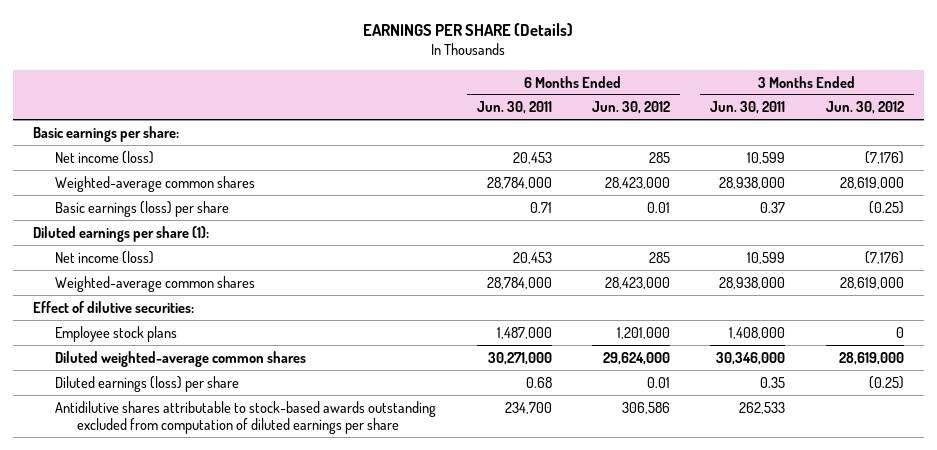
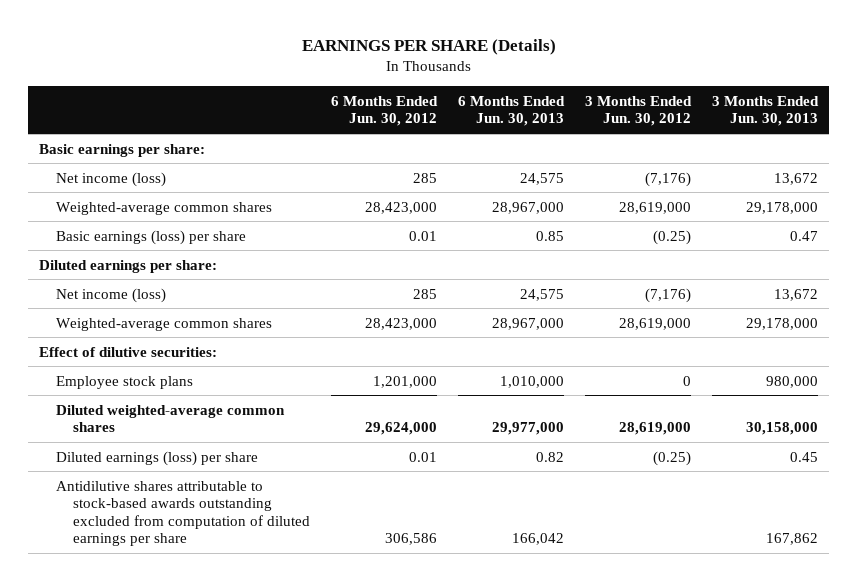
- | 6 Months Ended Jun. 30, 2011 | 6 Months Ended Jun. 30, 2012 | 3 Months Ended Jun. 30, 2011 | 3 Months Ended Jun. 30, 2012
+ | 6 Months Ended Jun. 30, 2012 | 6 Months Ended Jun. 30, 2013 | 3 Months Ended Jun. 30, 2012 | 3 Months Ended Jun. 30, 2013
- Diluted earnings per share (1):
+ Diluted earnings per share:

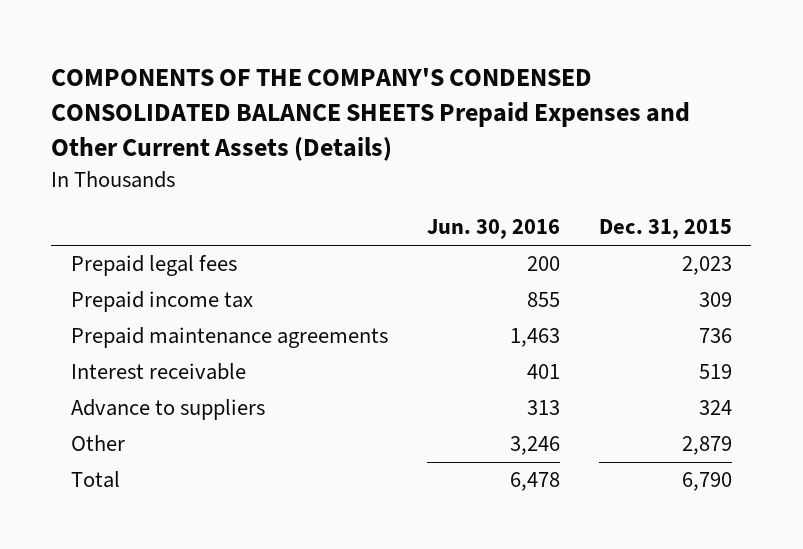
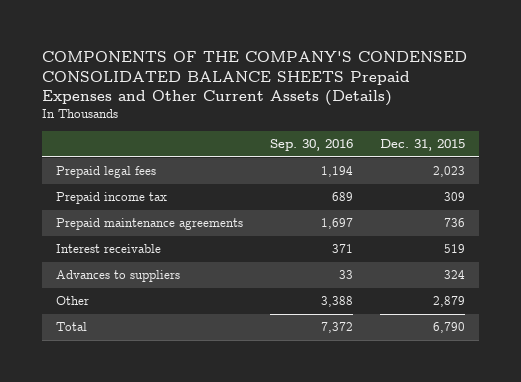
- | Jun. 30, 2016 | Dec. 31, 2015
+ | Sep. 30, 2016 | Dec. 31, 2015
- Advance to suppliers | 313 | 324
+ Advances to suppliers | 33 | 324

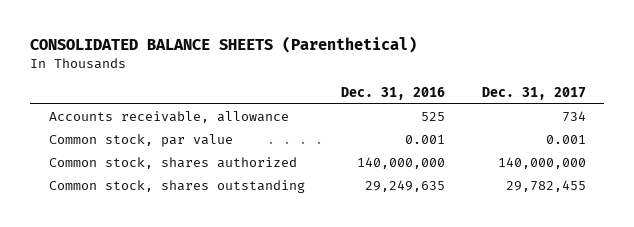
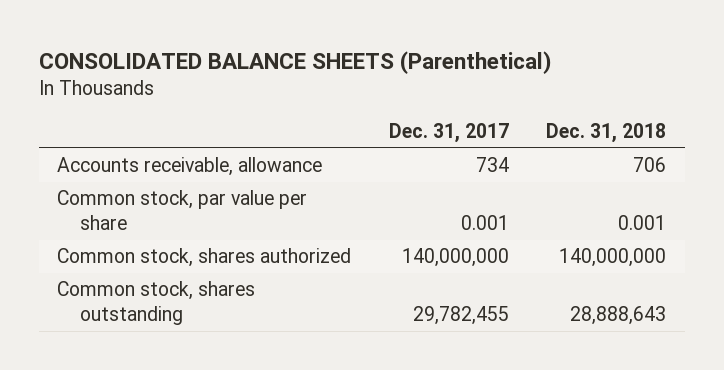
- | Dec. 31, 2016 | Dec. 31, 2017
+ | Dec. 31, 2017 | Dec. 31, 2018
- Common stock, par value | 0.001 | 0.001
+ Common stock, par value per share | 0.001 | 0.001

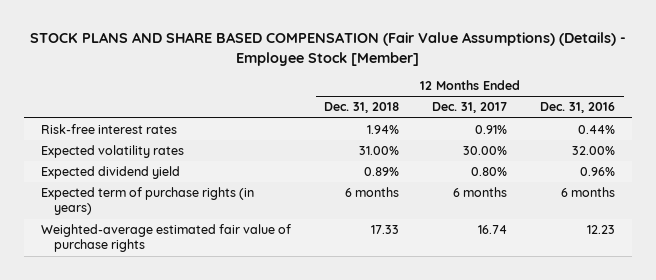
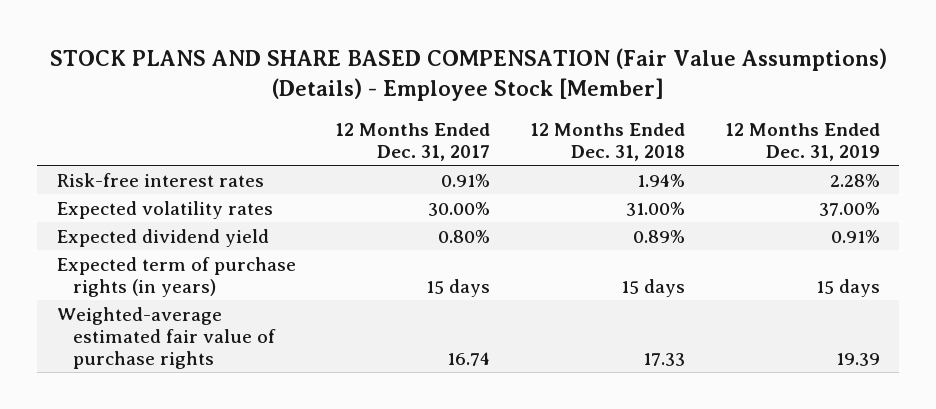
- | 12 Months Ended Dec. 31, 2018 | 12 Months Ended Dec. 31, 2017 | 12 Months Ended Dec. 31, 2016
+ | 12 Months Ended Dec. 31, 2017 | 12 Months Ended Dec. 31, 2018 | 12 Months Ended Dec. 31, 2019
- Expected term of purchase rights (in years) | 6 months | 6 months | 6 months
+ Expected term of purchase rights (in years) | 15 days | 15 days | 15 days

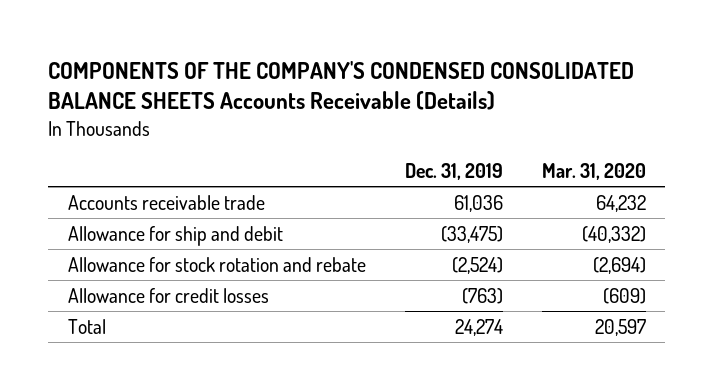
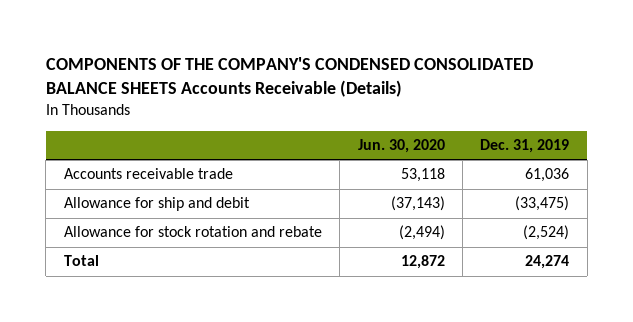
- | Dec. 31, 2019 | Mar. 31, 2020
+ | Jun. 30, 2020 | Dec. 31, 2019
- Allowance for credit losses | (763) | (609)

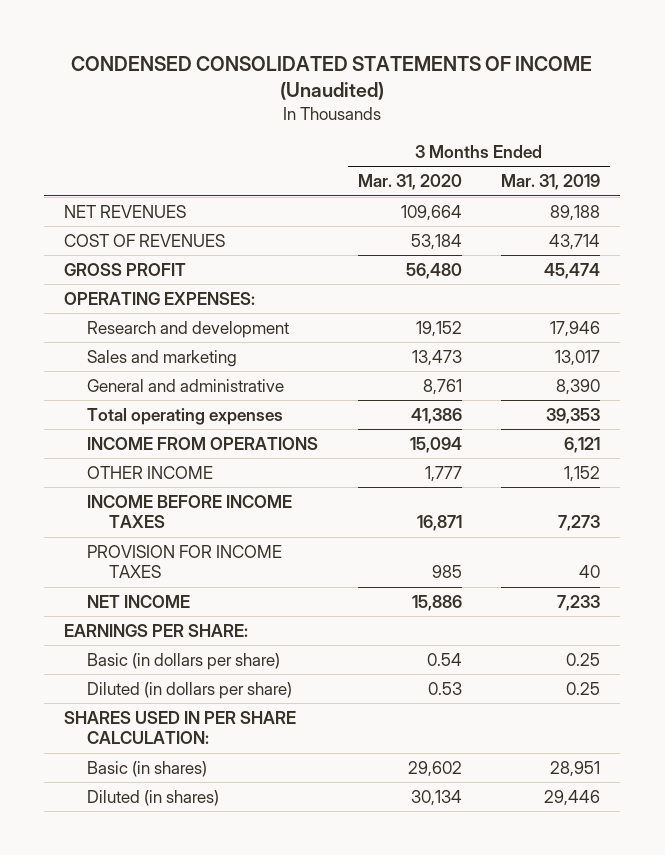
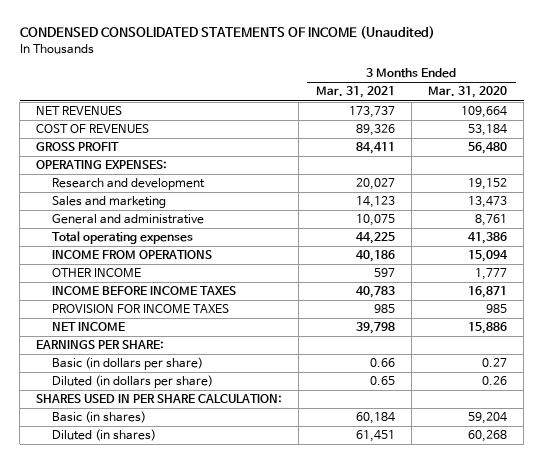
- | 3 Months Ended Mar. 31, 2020 | 3 Months Ended Mar. 31, 2019
+ | 3 Months Ended Mar. 31, 2021 | 3 Months Ended Mar. 31, 2020
- Basic (in dollars per share) | 0.54 | 0.25
- Diluted (in dollars per share) | 0.53 | 0.25
+ Basic (in dollars per share) | 0.66 | 0.27
+ Diluted (in dollars per share) | 0.65 | 0.26
- Basic (in shares) | 29,602 | 28,951
- Diluted (in shares) | 30,134 | 29,446
+ Basic (in shares) | 60,184 | 59,204
+ Diluted (in shares) | 61,451 | 60,268

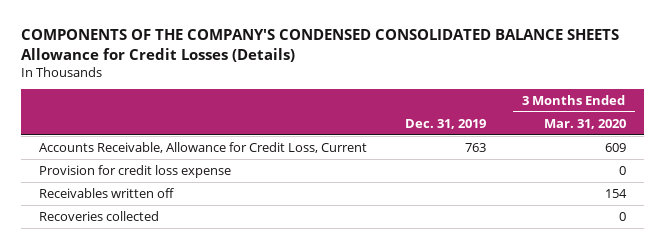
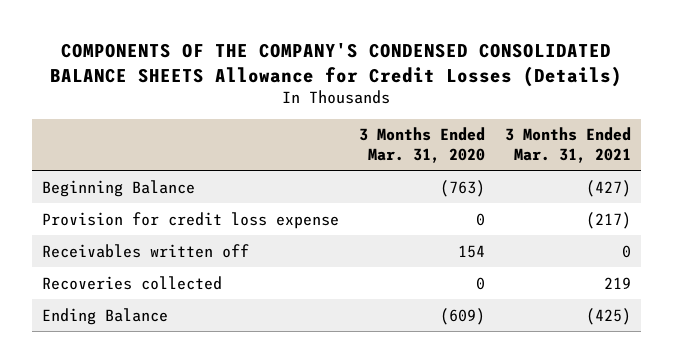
- | Dec. 31, 2019 | 3 Months Ended Mar. 31, 2020
+ | 3 Months Ended Mar. 31, 2020 | 3 Months Ended Mar. 31, 2021
- Accounts Receivable, Allowance for Credit Loss, Current | 763 | 609
+ Beginning Balance | (763) | (427)
+ Ending Balance | (609) | (425)

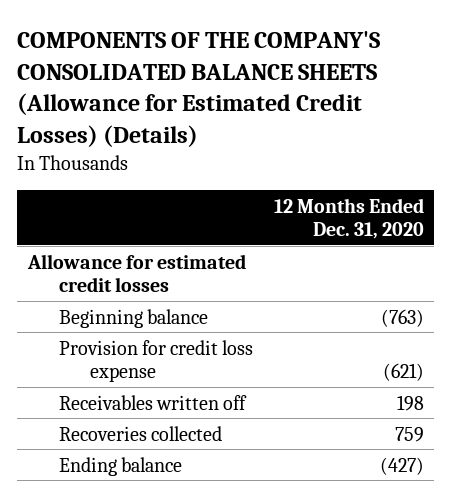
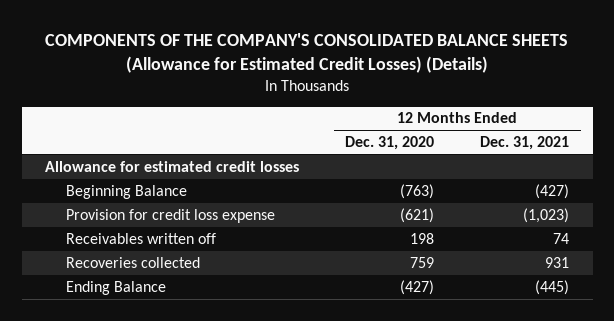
- | 12 Months Ended Dec. 31, 2020
+ | 12 Months Ended Dec. 31, 2020 | 12 Months Ended Dec. 31, 2021
- Beginning balance | (763)
+ Beginning Balance | (763) | (427)
- Ending balance | (427)
+ Ending Balance | (427) | (445)

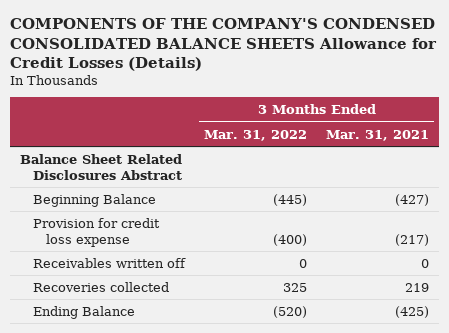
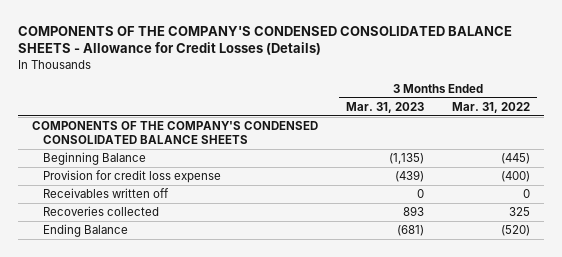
- COMPONENTS OF THE COMPANY'S CONDENSED CONSOLIDATED BALANCE SHEETS Allowance for Credit Losses (Details)
+ COMPONENTS OF THE COMPANY'S CONDENSED CONSOLIDATED BALANCE SHEETS - Allowance for Credit Losses (Details)
- | 3 Months Ended Mar. 31, 2022 | 3 Months Ended Mar. 31, 2021
+ | 3 Months Ended Mar. 31, 2023 | 3 Months Ended Mar. 31, 2022
- Balance Sheet Related Disclosures Abstract
+ COMPONENTS OF THE COMPANY'S CONDENSED CONSOLIDATED BALANCE SHEETS

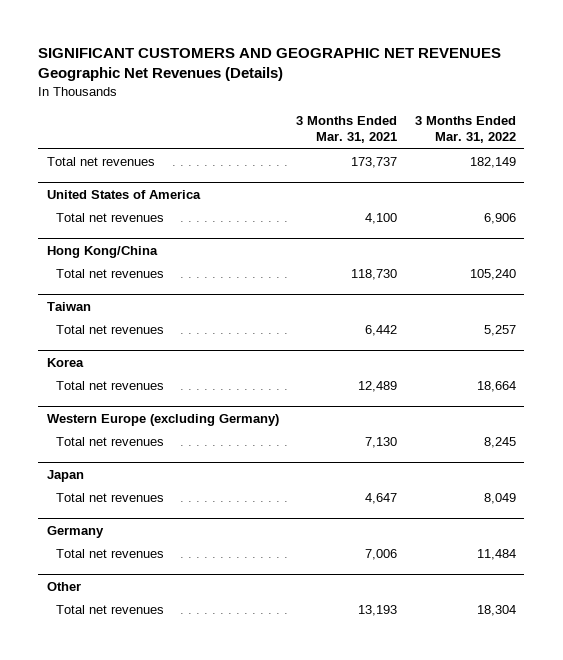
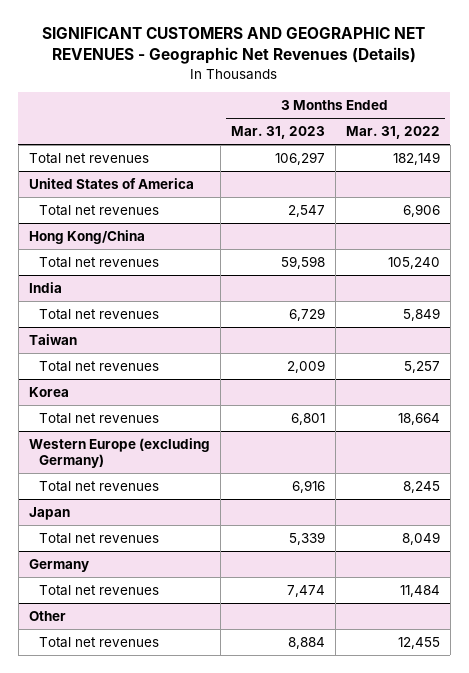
- SIGNIFICANT CUSTOMERS AND GEOGRAPHIC NET REVENUES Geographic Net Revenues (Details)
+ SIGNIFICANT CUSTOMERS AND GEOGRAPHIC NET REVENUES - Geographic Net Revenues (Details)
- | 3 Months Ended Mar. 31, 2021 | 3 Months Ended Mar. 31, 2022
+ | 3 Months Ended Mar. 31, 2023 | 3 Months Ended Mar. 31, 2022
+ India
+ Total net revenues | 6,729 | 5,849
@ Other
- Total net revenues | 13,193 | 18,304
+ Total net revenues | 8,884 | 12,455

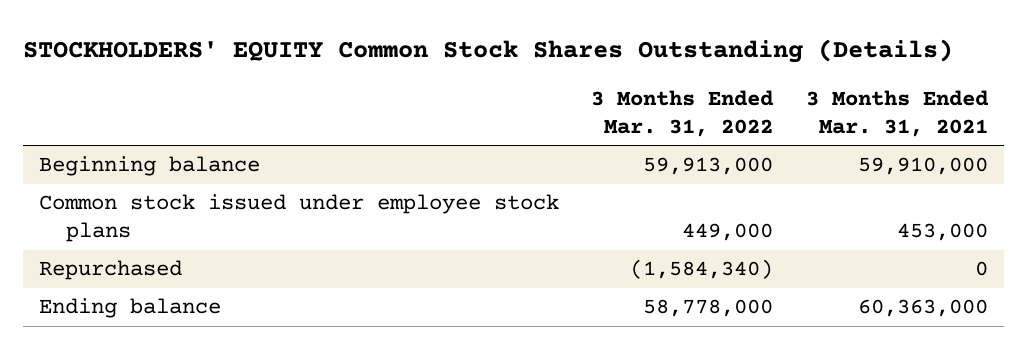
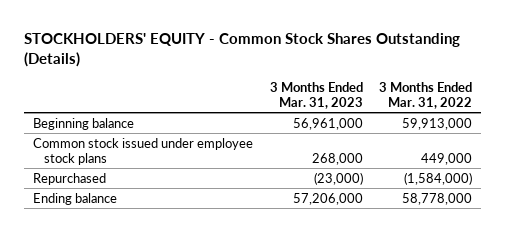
- STOCKHOLDERS' EQUITY Common Stock Shares Outstanding (Details)
+ STOCKHOLDERS' EQUITY - Common Stock Shares Outstanding (Details)
- | 3 Months Ended Mar. 31, 2022 | 3 Months Ended Mar. 31, 2021
+ | 3 Months Ended Mar. 31, 2023 | 3 Months Ended Mar. 31, 2022
- Repurchased | (1,584,340) | 0
+ Repurchased | (23,000) | (1,584,000)

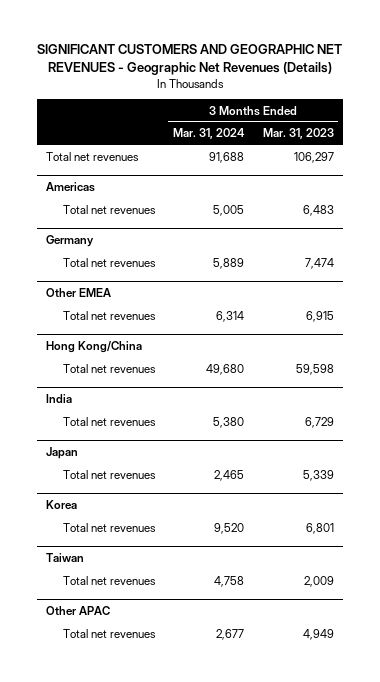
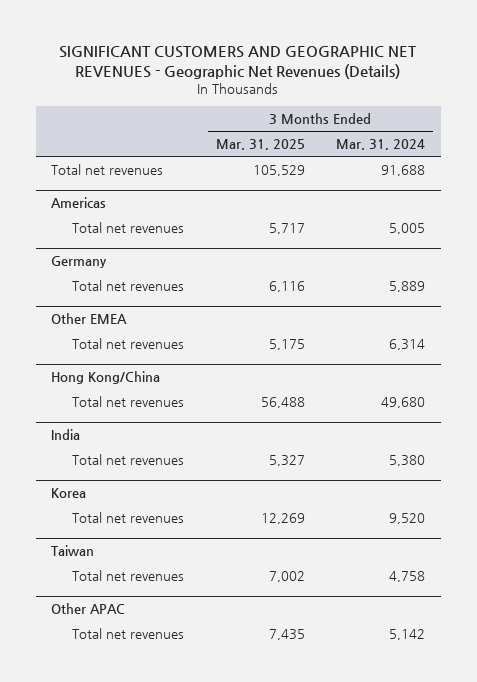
- | 3 Months Ended Mar. 31, 2024 | 3 Months Ended Mar. 31, 2023
+ | 3 Months Ended Mar. 31, 2025 | 3 Months Ended Mar. 31, 2024
- Japan
- Total net revenues | 2,465 | 5,339
@ Other APAC
- Total net revenues | 2,677 | 4,949
+ Total net revenues | 7,435 | 5,142

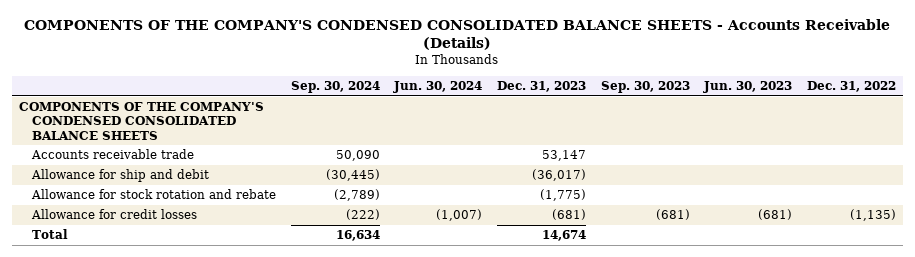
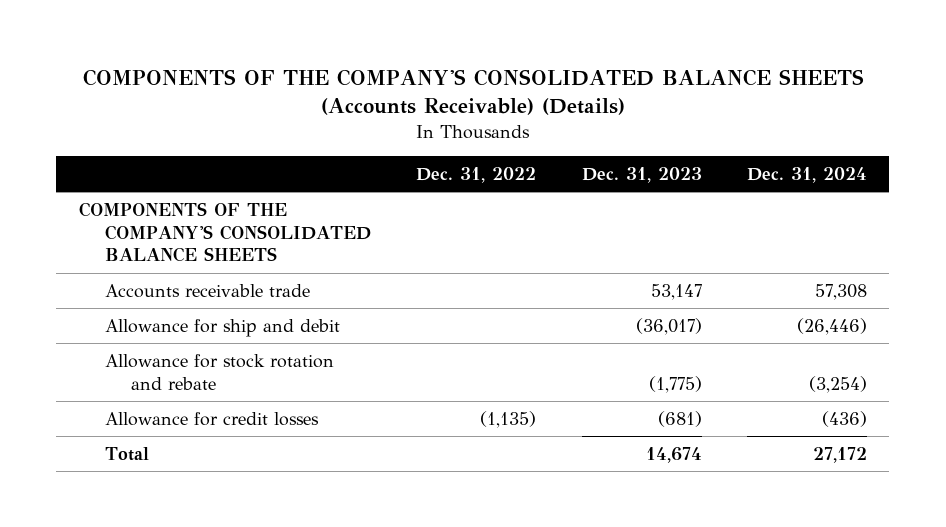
- COMPONENTS OF THE COMPANY'S CONDENSED CONSOLIDATED BALANCE SHEETS - Accounts Receivable (Details)
+ COMPONENTS OF THE COMPANY'S CONSOLIDATED BALANCE SHEETS (Accounts Receivable) (Details)
- | Sep. 30, 2024 | Jun. 30, 2024 | Dec. 31, 2023 | Sep. 30, 2023 | Jun. 30, 2023 | Dec. 31, 2022
+ | Dec. 31, 2022 | Dec. 31, 2023 | Dec. 31, 2024
- COMPONENTS OF THE COMPANY'S CONDENSED CONSOLIDATED BALANCE SHEETS
+ COMPONENTS OF THE COMPANY'S CONSOLIDATED BALANCE SHEETS

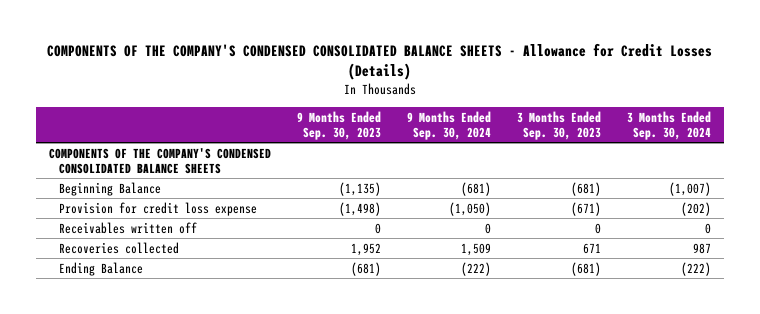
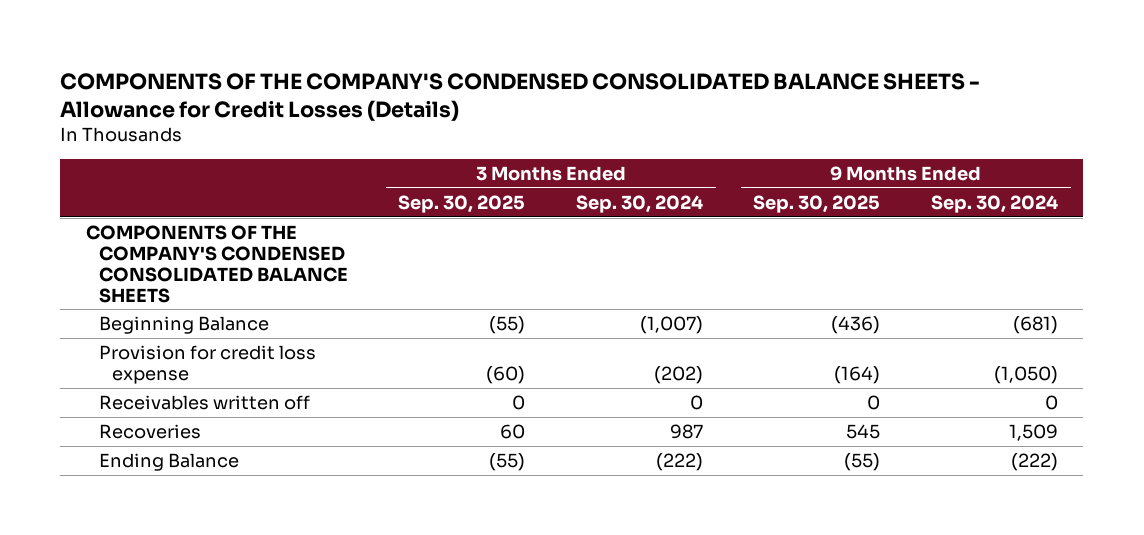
- | 9 Months Ended Sep. 30, 2023 | 9 Months Ended Sep. 30, 2024 | 3 Months Ended Sep. 30, 2023 | 3 Months Ended Sep. 30, 2024
+ | 3 Months Ended Sep. 30, 2025 | 3 Months Ended Sep. 30, 2024 | 9 Months Ended Sep. 30, 2025 | 9 Months Ended Sep. 30, 2024
- Recoveries collected | 1,952 | 1,509 | 671 | 987
+ Recoveries | 60 | 987 | 545 | 1,509

